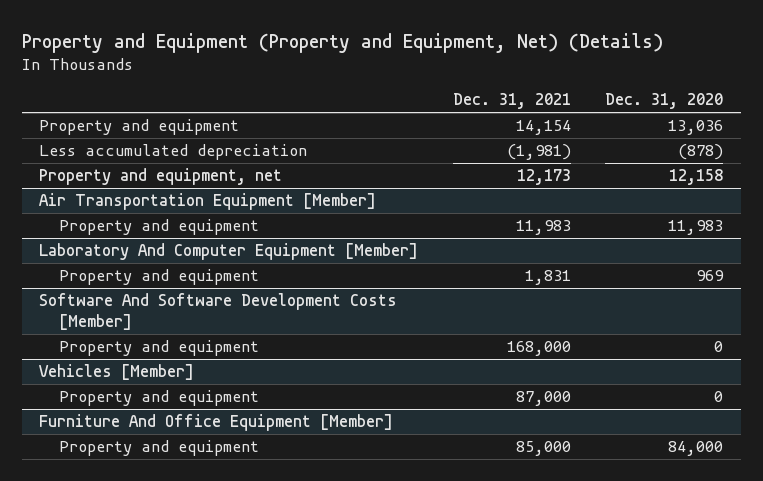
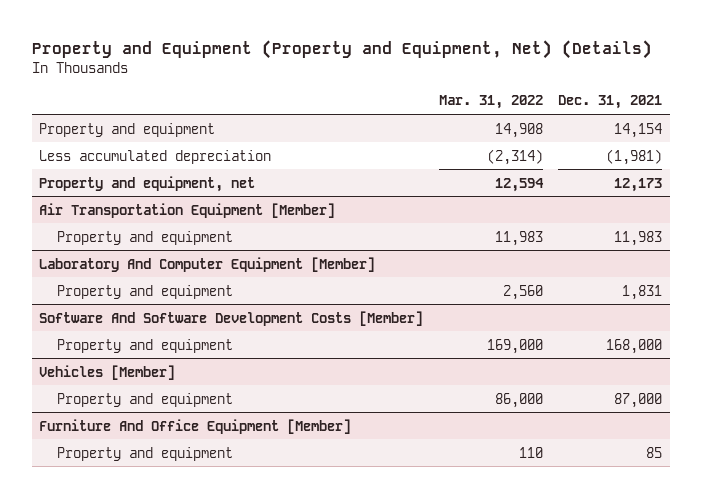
- | Dec. 31, 2021 | Dec. 31, 2020
+ | Mar. 31, 2022 | Dec. 31, 2021
@ Furniture And Office Equipment [Member]
- Property and equipment | 85,000 | 84,000
+ Property and equipment | 110 | 85

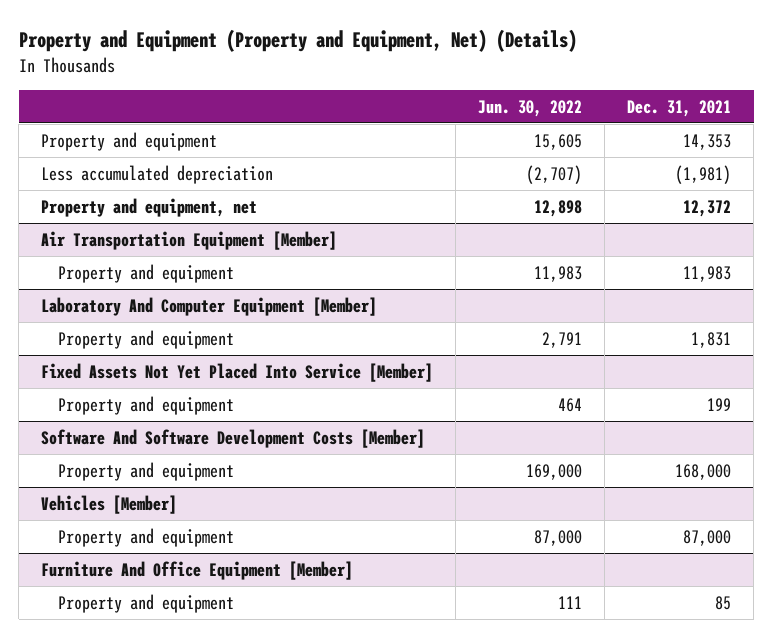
- | Mar. 31, 2022 | Dec. 31, 2021
+ | Jun. 30, 2022 | Dec. 31, 2021
- Property and equipment | 14,908 | 14,154
+ Property and equipment | 15,605 | 14,353
- Property and equipment, net | 12,594 | 12,173
+ Property and equipment, net | 12,898 | 12,372
+ Fixed Assets Not Yet Placed Into Service [Member]
+ Property and equipment | 464 | 199

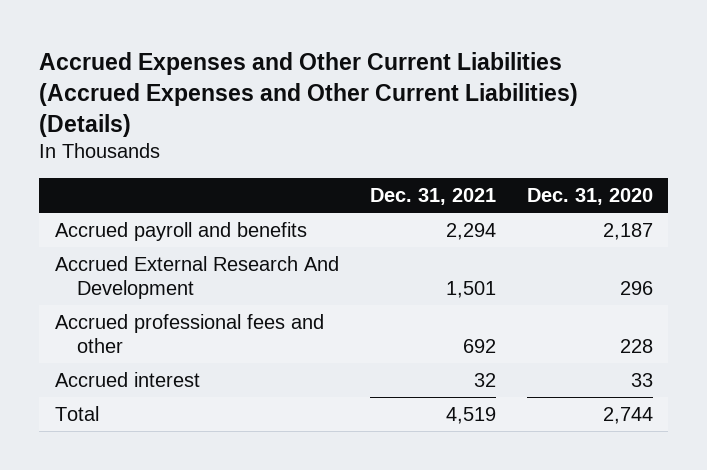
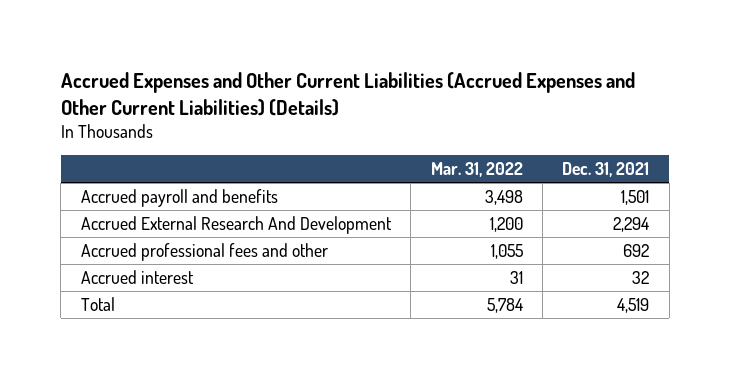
- | Dec. 31, 2021 | Dec. 31, 2020
+ | Mar. 31, 2022 | Dec. 31, 2021
- Accrued payroll and benefits | 2,294 | 2,187
- Accrued External Research And Development | 1,501 | 296
+ Accrued payroll and benefits | 3,498 | 1,501
+ Accrued External Research And Development | 1,200 | 2,294

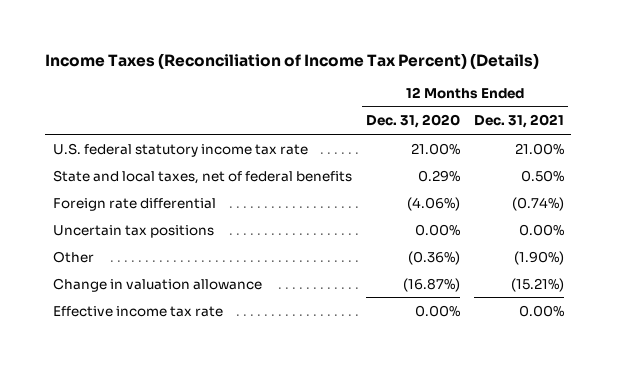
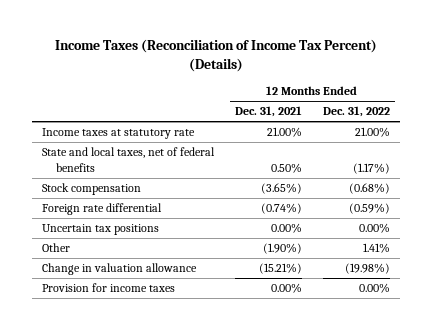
- | 12 Months Ended Dec. 31, 2020 | 12 Months Ended Dec. 31, 2021
+ | 12 Months Ended Dec. 31, 2021 | 12 Months Ended Dec. 31, 2022
- U.S. federal statutory income tax rate | 21.00% | 21.00%
+ Income taxes at statutory rate | 21.00% | 21.00%
+ Stock compensation | (3.65%) | (0.68%)
- Effective income tax rate | 0.00% | 0.00%
+ Provision for income taxes | 0.00% | 0.00%

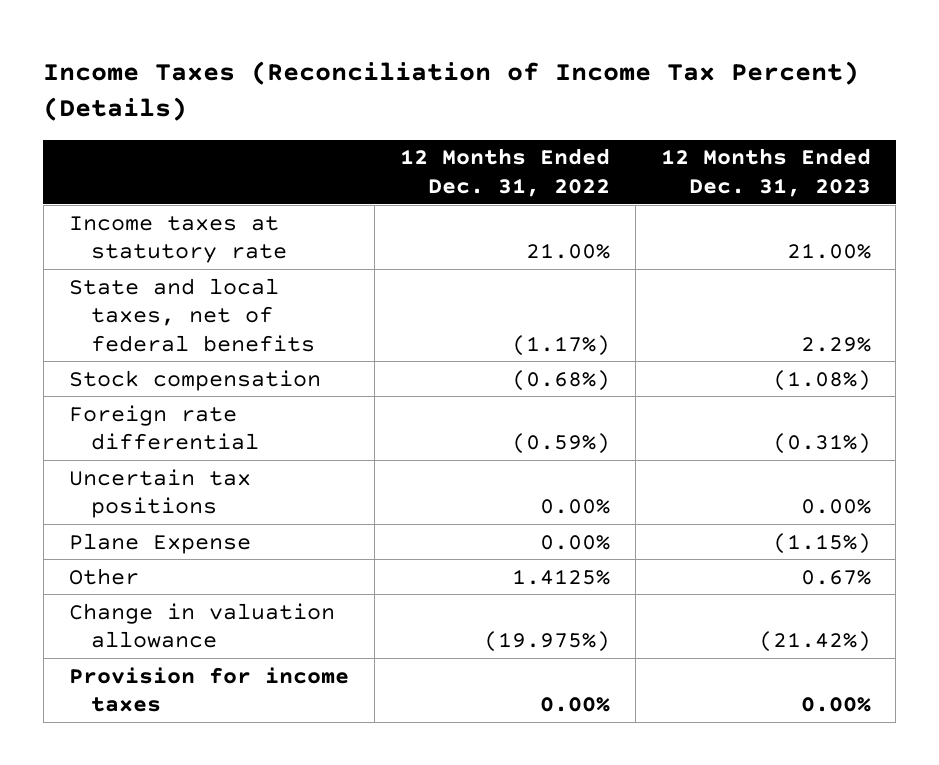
- | 12 Months Ended Dec. 31, 2021 | 12 Months Ended Dec. 31, 2022
+ | 12 Months Ended Dec. 31, 2022 | 12 Months Ended Dec. 31, 2023
- Other | (1.90%) | 1.41%
- Change in valuation allowance | (15.21%) | (19.98%)
+ Plane Expense | 0.00% | (1.15%)
+ Other | 1.4125% | 0.67%
+ Change in valuation allowance | (19.975%) | (21.42%)

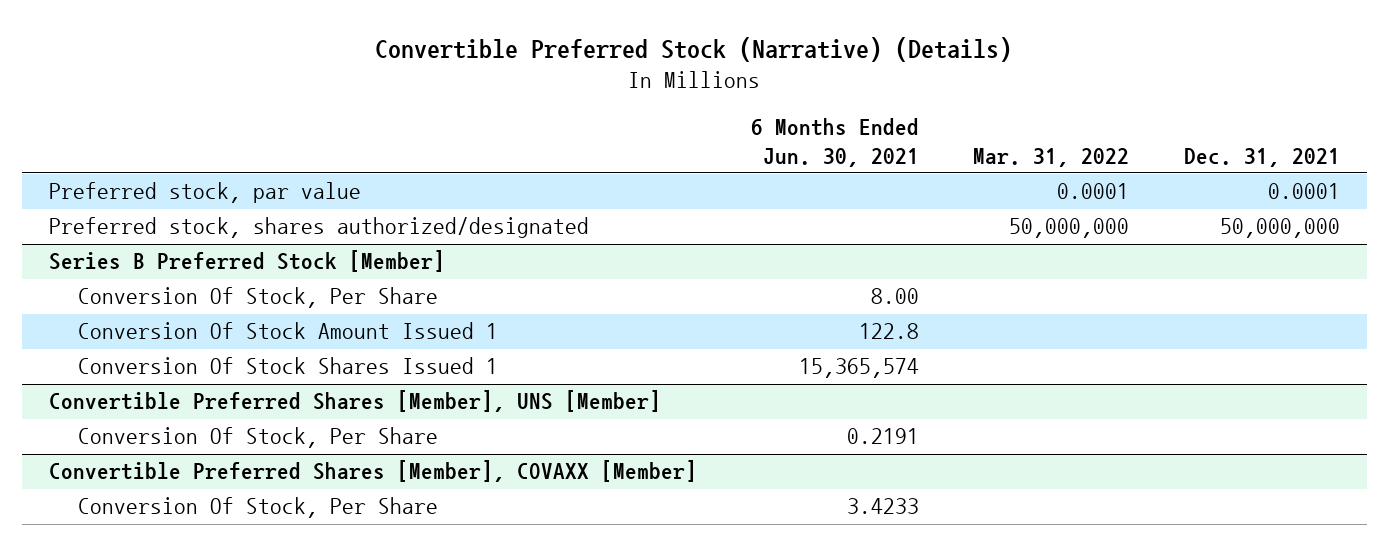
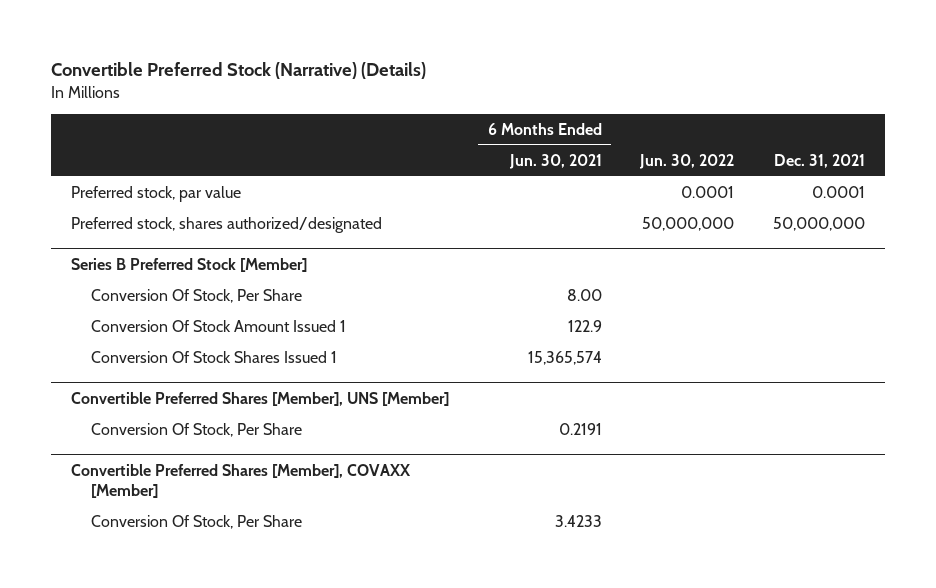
- | 6 Months Ended Jun. 30, 2021 | Mar. 31, 2022 | Dec. 31, 2021
+ | 6 Months Ended Jun. 30, 2021 | Jun. 30, 2022 | Dec. 31, 2021
@ Series B Preferred Stock [Member]
- Conversion Of Stock Amount Issued 1 | 122.8 | |
+ Conversion Of Stock Amount Issued 1 | 122.9 | |

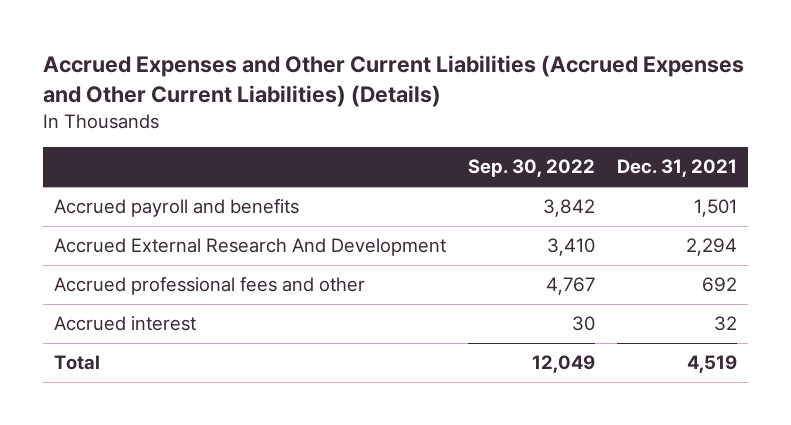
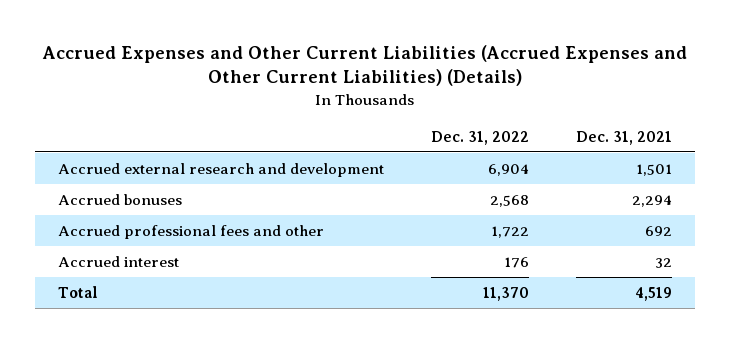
- | Sep. 30, 2022 | Dec. 31, 2021
+ | Dec. 31, 2022 | Dec. 31, 2021
- Accrued payroll and benefits | 3,842 | 1,501
- Accrued External Research And Development | 3,410 | 2,294
+ Accrued external research and development | 6,904 | 1,501
+ Accrued bonuses | 2,568 | 2,294

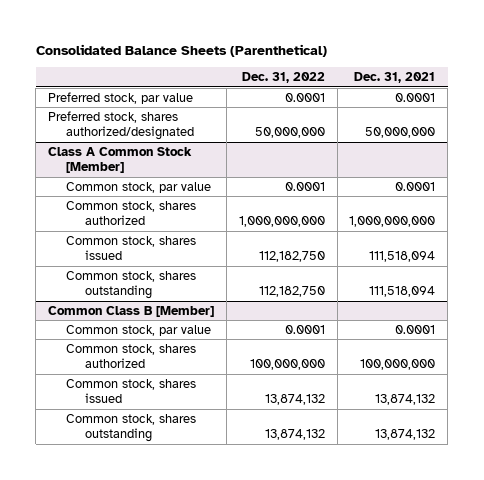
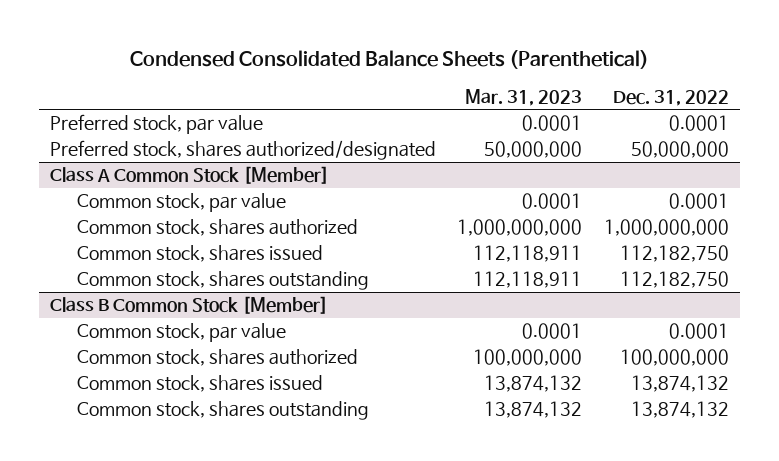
- Consolidated Balance Sheets (Parenthetical)
+ Condensed Consolidated Balance Sheets (Parenthetical)
- | Dec. 31, 2022 | Dec. 31, 2021
+ | Mar. 31, 2023 | Dec. 31, 2022
- Common Class B [Member]
+ Class B Common Stock [Member]

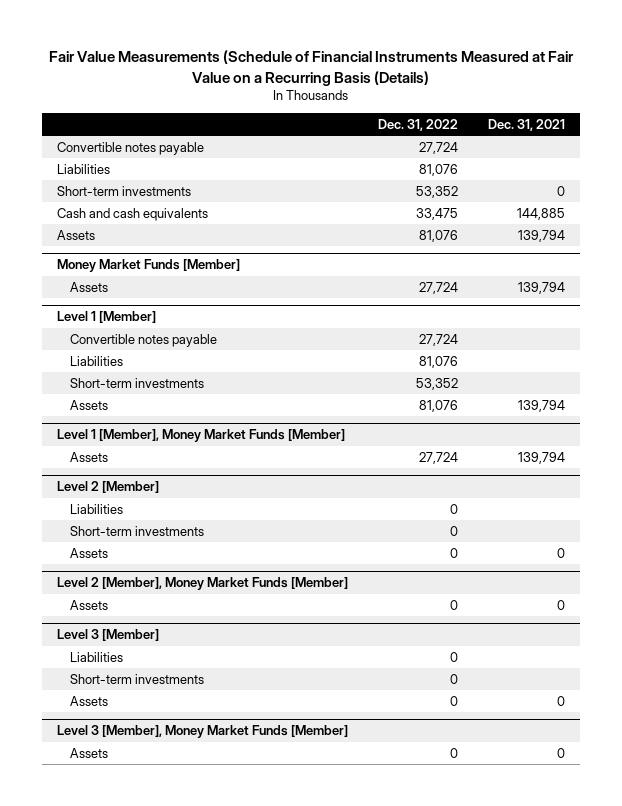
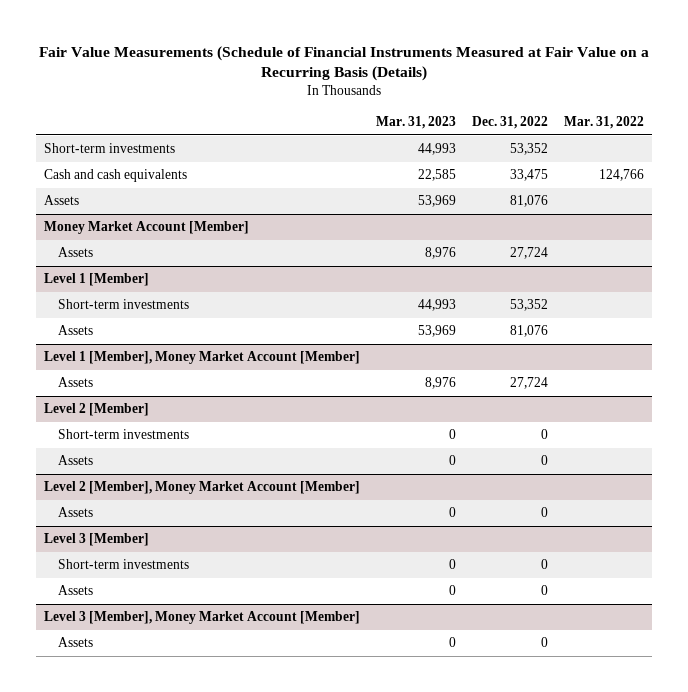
- | Dec. 31, 2022 | Dec. 31, 2021
+ | Mar. 31, 2023 | Dec. 31, 2022 | Mar. 31, 2022
- Convertible notes payable | 27,724 |
- Liabilities | 81,076 |
- Money Market Funds [Member]
+ Money Market Account [Member]
@ Level 1 [Member]
- Convertible notes payable | 27,724 |
- Liabilities | 81,076 |
- Level 1 [Member], Money Market Funds [Member]
+ Level 1 [Member], Money Market Account [Member]
@ Level 2 [Member]
- Liabilities | 0 |
- Level 2 [Member], Money Market Funds [Member]
+ Level 2 [Member], Money Market Account [Member]
@ Level 3 [Member]
- Liabilities | 0 |
- Level 3 [Member], Money Market Funds [Member]
+ Level 3 [Member], Money Market Account [Member]

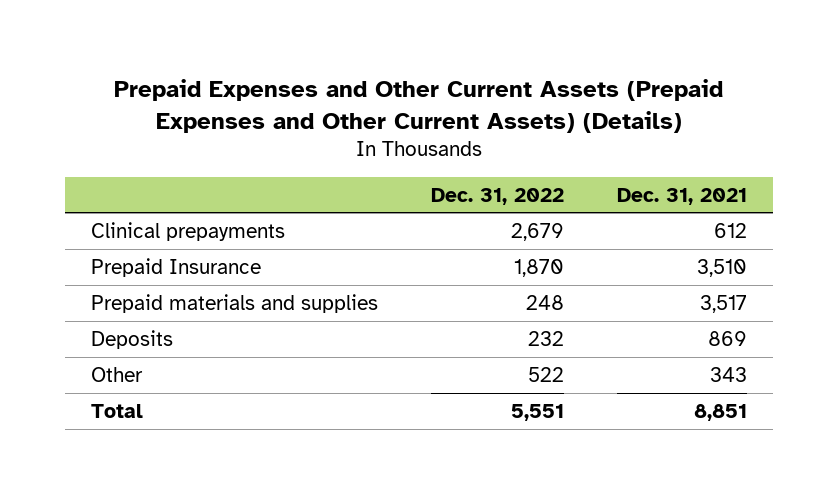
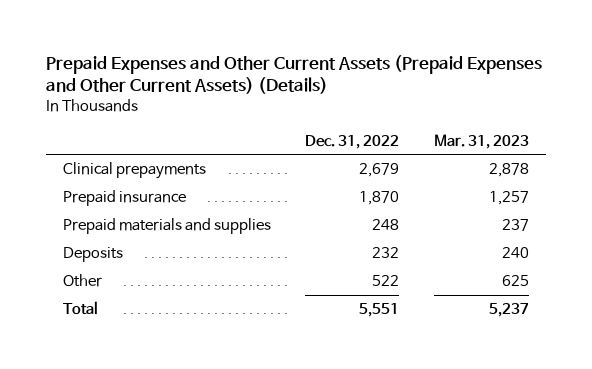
- | Dec. 31, 2022 | Dec. 31, 2021
+ | Dec. 31, 2022 | Mar. 31, 2023
- Prepaid Insurance | 1,870 | 3,510
+ Prepaid insurance | 1,870 | 1,257

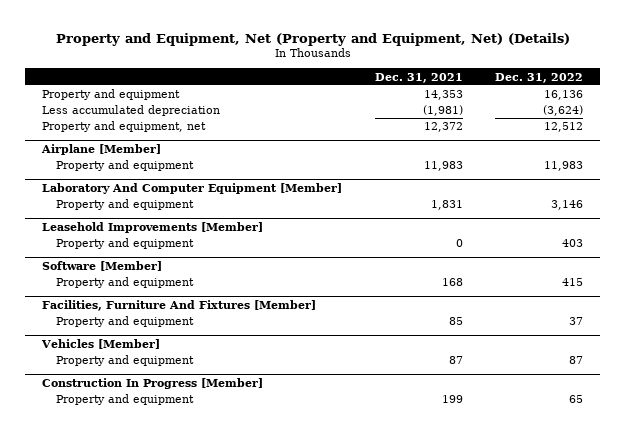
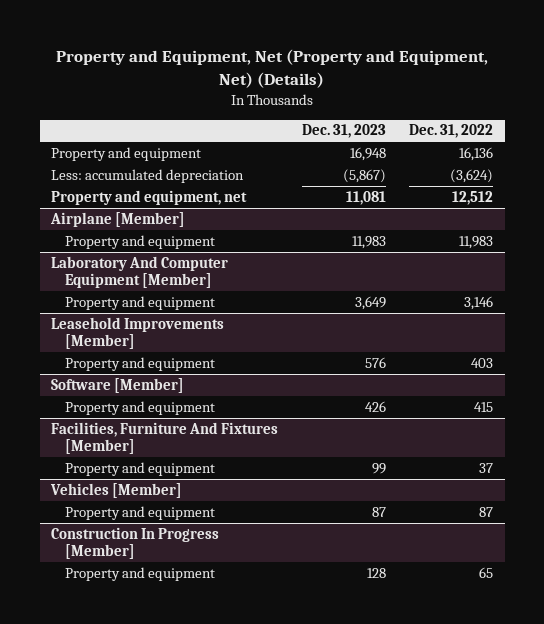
- | Dec. 31, 2021 | Dec. 31, 2022
+ | Dec. 31, 2023 | Dec. 31, 2022
- Less accumulated depreciation | (1,981) | (3,624)
+ Less: accumulated depreciation | (5,867) | (3,624)

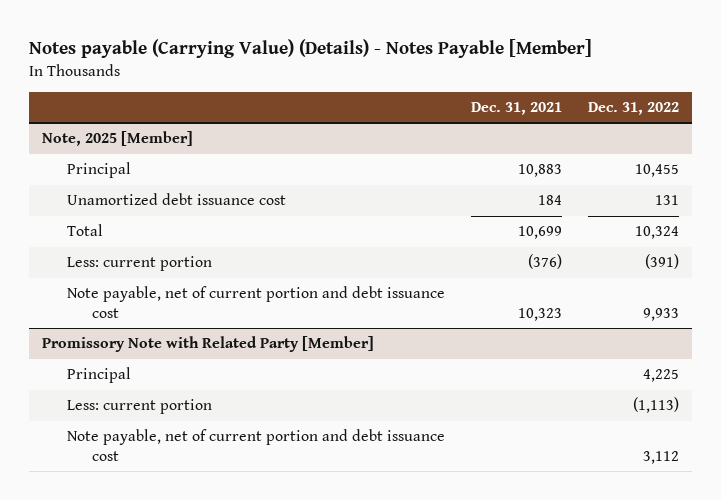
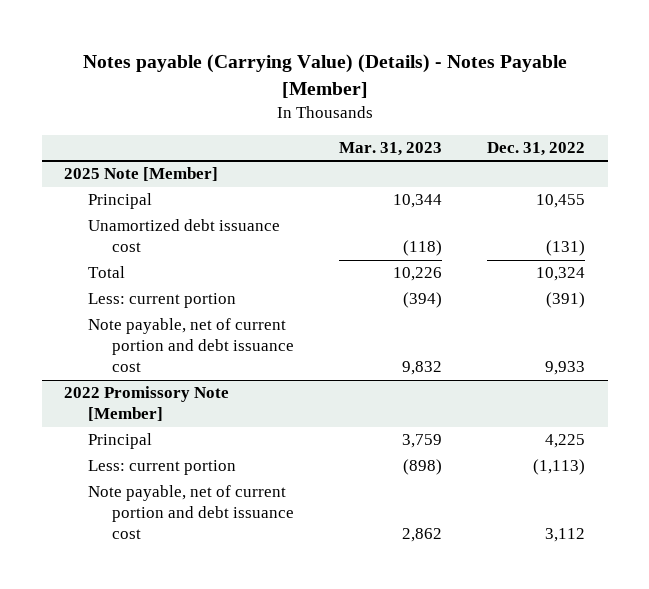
- | Dec. 31, 2021 | Dec. 31, 2022
+ | Mar. 31, 2023 | Dec. 31, 2022
- Note, 2025 [Member]
+ 2025 Note [Member]
- Unamortized debt issuance cost | 184 | 131
+ Unamortized debt issuance cost | (118) | (131)
- Promissory Note with Related Party [Member]
+ 2022 Promissory Note [Member]

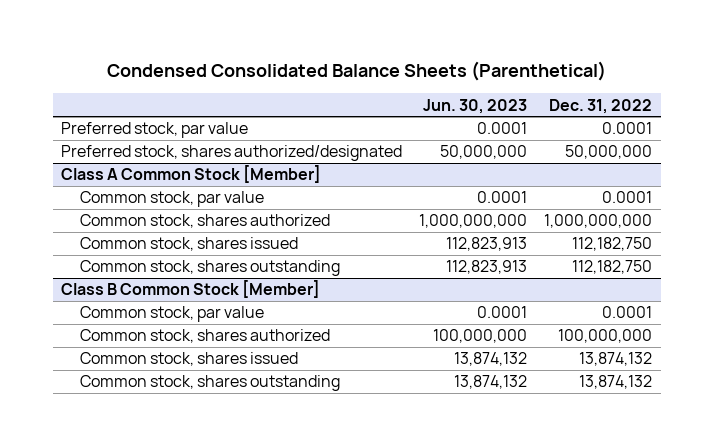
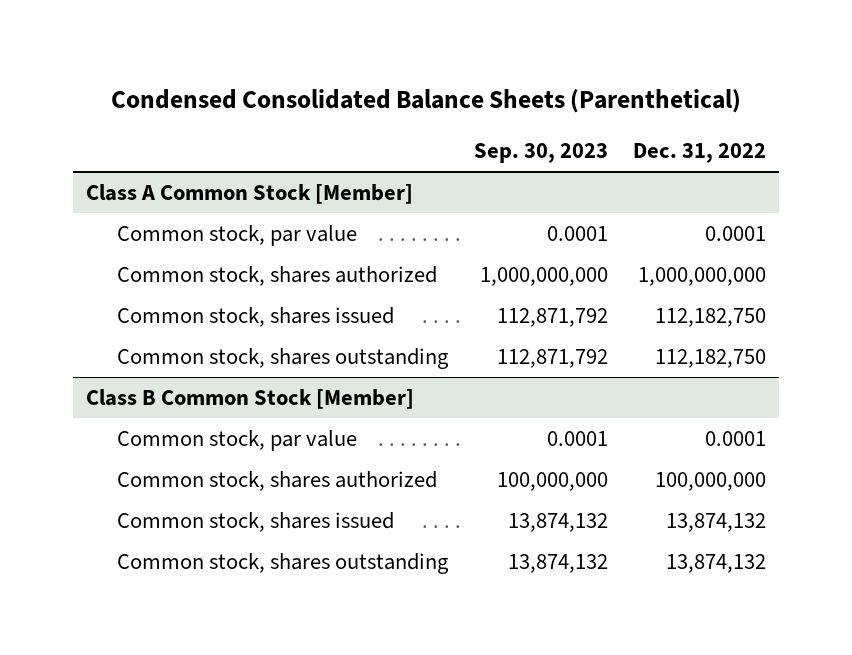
- | Jun. 30, 2023 | Dec. 31, 2022
+ | Sep. 30, 2023 | Dec. 31, 2022
- Preferred stock, par value | 0.0001 | 0.0001
- Preferred stock, shares authorized/designated | 50,000,000 | 50,000,000

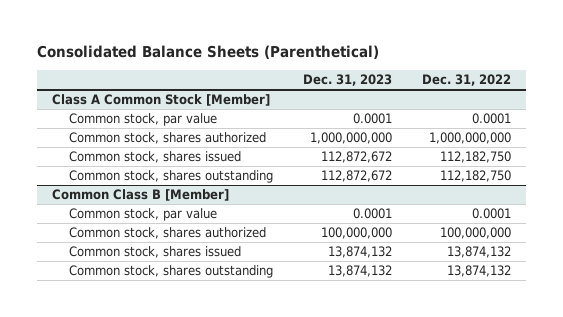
- Condensed Consolidated Balance Sheets (Parenthetical)
+ Consolidated Balance Sheets (Parenthetical)
- | Sep. 30, 2023 | Dec. 31, 2022
+ | Dec. 31, 2023 | Dec. 31, 2022
- Class B Common Stock [Member]
+ Common Class B [Member]

